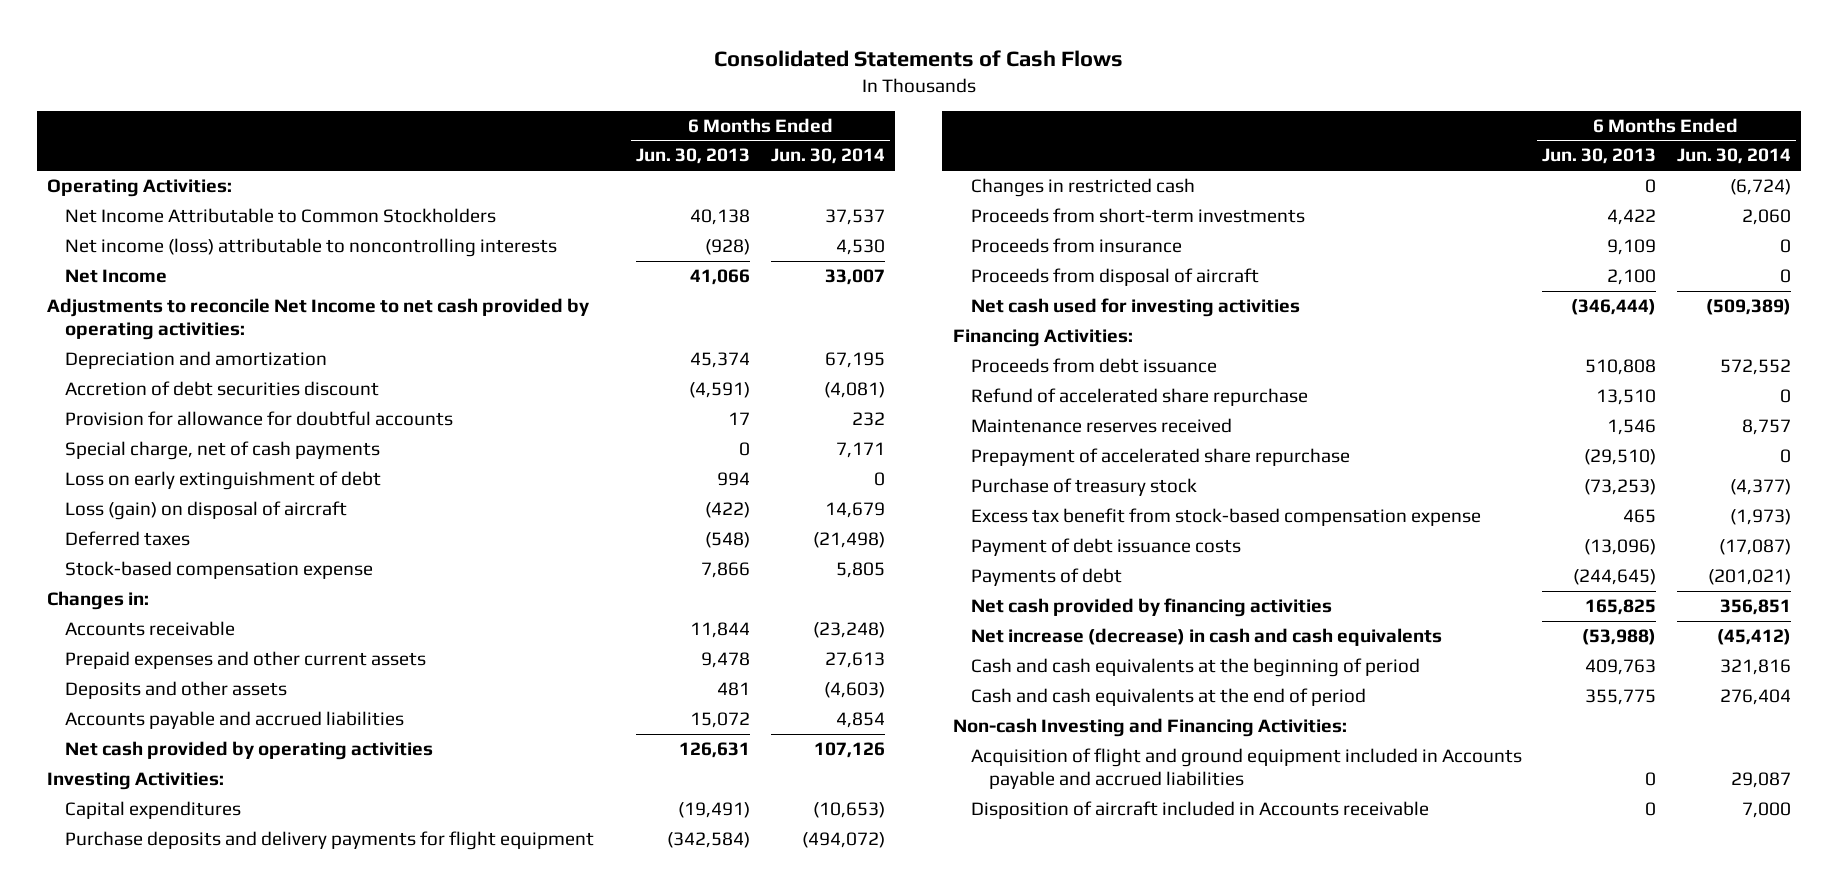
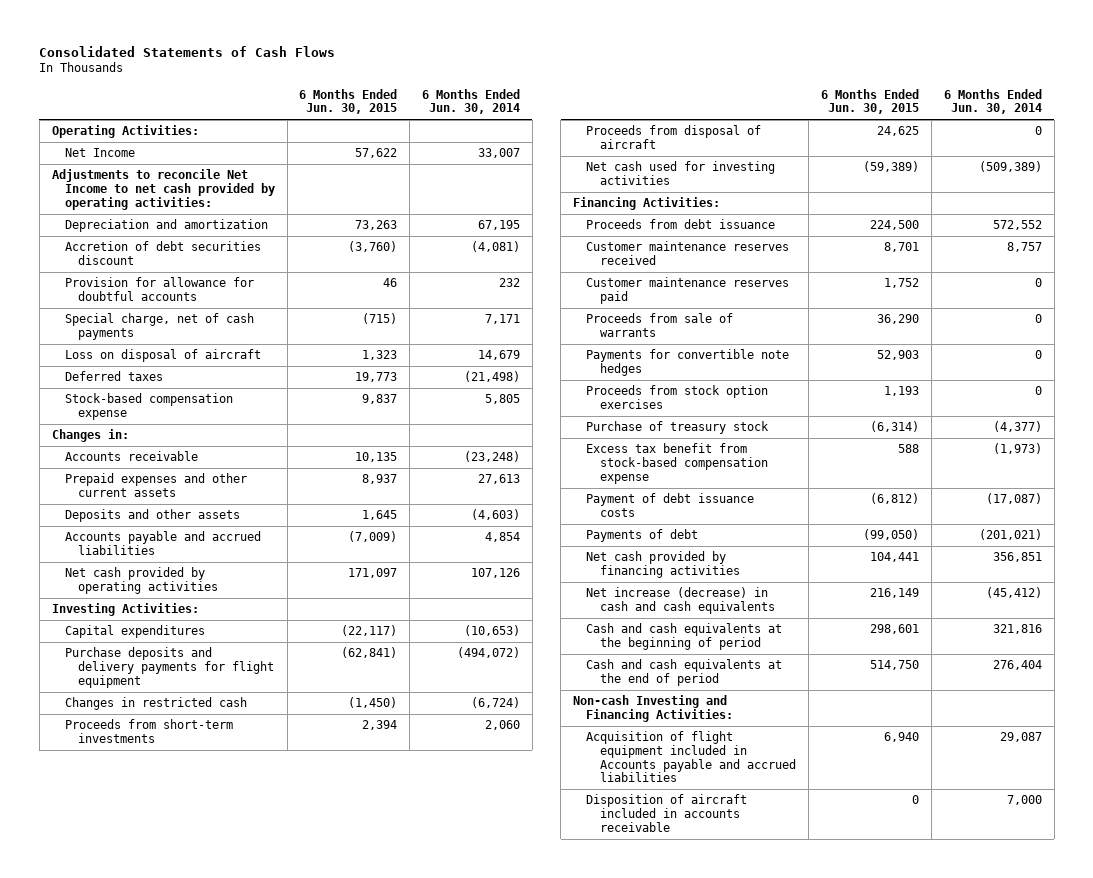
- | 6 Months Ended Jun. 30, 2013 | 6 Months Ended Jun. 30, 2014
+ | 6 Months Ended Jun. 30, 2015 | 6 Months Ended Jun. 30, 2014
- Net Income Attributable to Common Stockholders | 40,138 | 37,537
- Net income (loss) attributable to noncontrolling interests | (928) | 4,530
- Loss on early extinguishment of debt | 994 | 0
- Loss (gain) on disposal of aircraft | (422) | 14,679
+ Loss on disposal of aircraft | 1,323 | 14,679
- Proceeds from insurance | 9,109 | 0
- Refund of accelerated share repurchase | 13,510 | 0
- Maintenance reserves received | 1,546 | 8,757
- Prepayment of accelerated share repurchase | (29,510) | 0
+ Customer maintenance reserves received | 8,701 | 8,757
+ Customer maintenance reserves paid | 1,752 | 0
+ Proceeds from sale of warrants | 36,290 | 0
+ Payments for convertible note hedges | 52,903 | 0
+ Proceeds from stock option exercises | 1,193 | 0
- Acquisition of flight and ground equipment included in Accounts payable and accrued liabilities | 0 | 29,087
- Disposition of aircraft included in Accounts receivable | 0 | 7,000
+ Acquisition of flight equipment included in Accounts payable and accrued liabilities | 6,940 | 29,087
+ Disposition of aircraft included in accounts receivable | 0 | 7,000

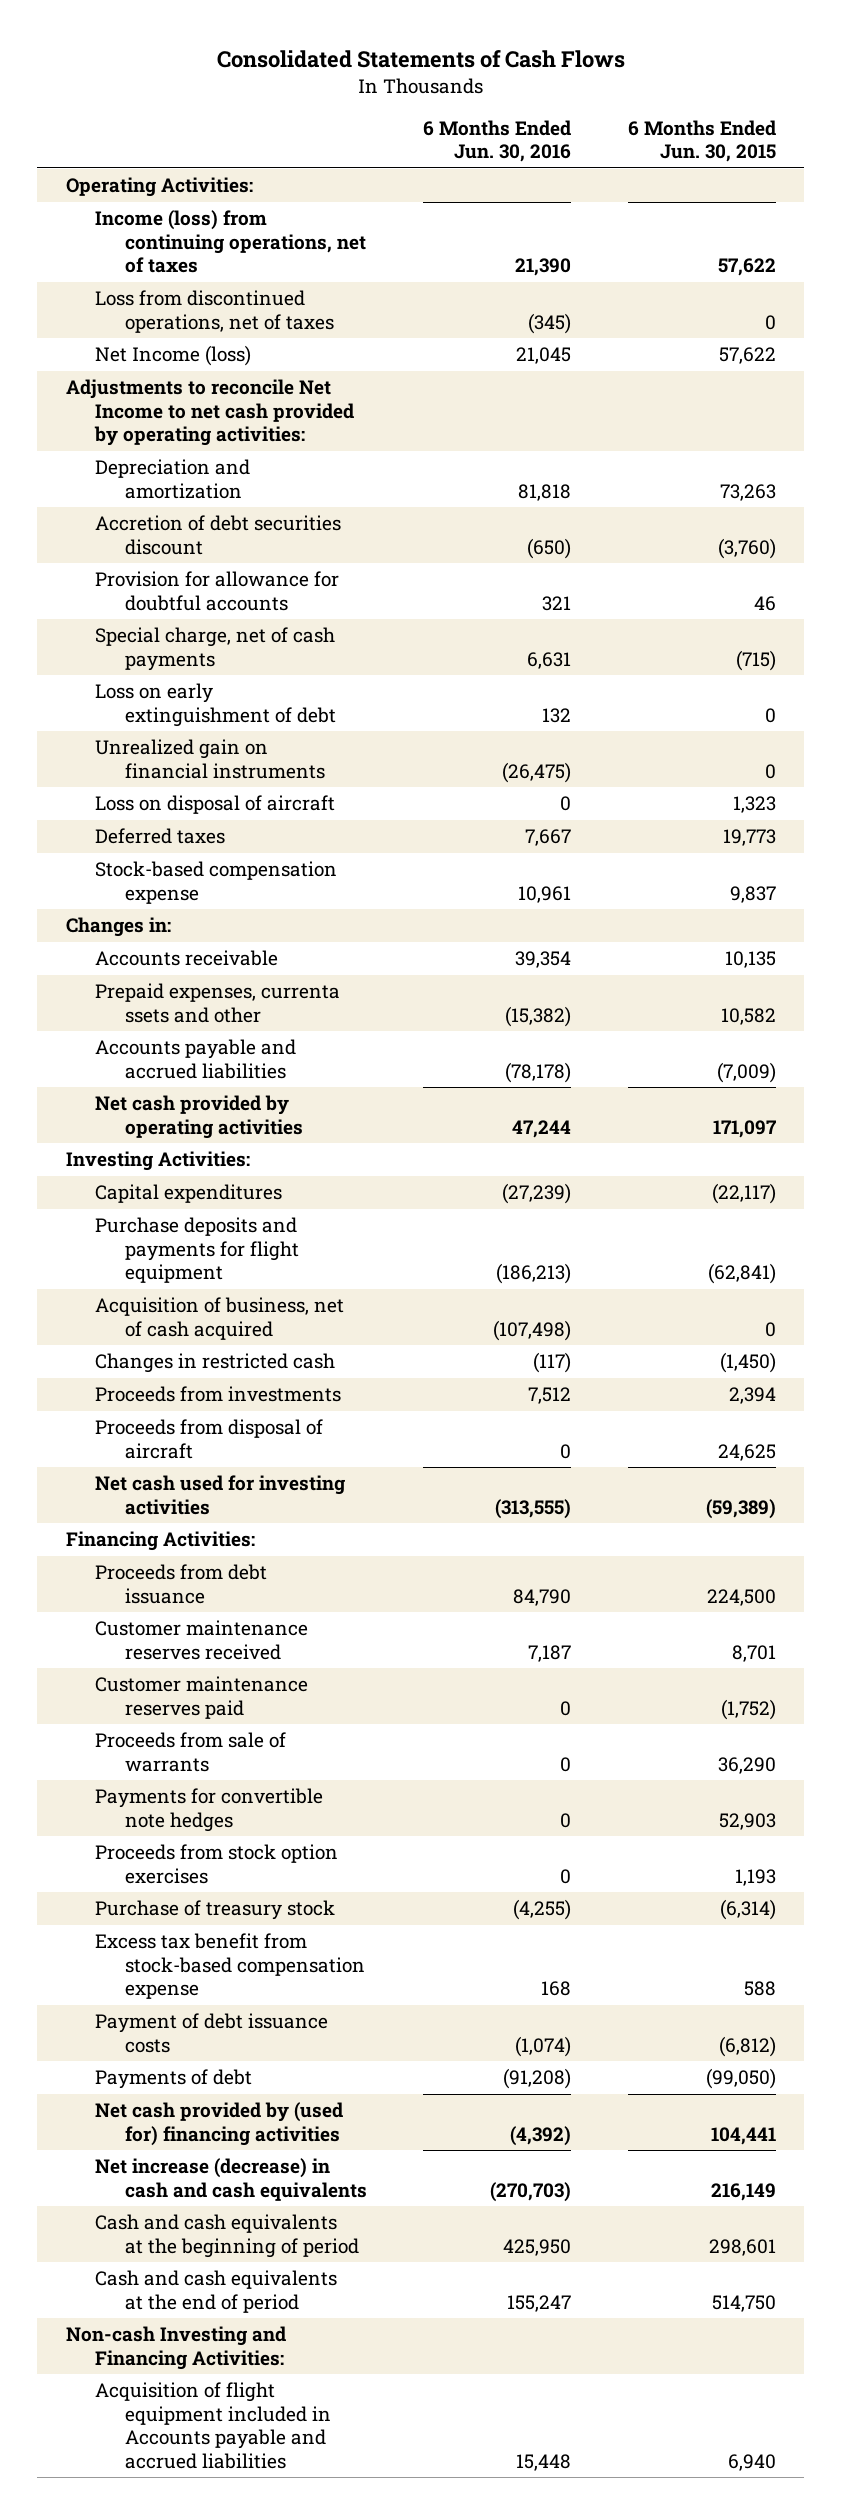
- | 6 Months Ended Jun. 30, 2015 | 6 Months Ended Jun. 30, 2014
+ | 6 Months Ended Jun. 30, 2016 | 6 Months Ended Jun. 30, 2015
- Net Income | 57,622 | 33,007
+ Income (loss) from continuing operations, net of taxes | 21,390 | 57,622
+ Loss from discontinued operations, net of taxes | (345) | 0
+ Net Income (loss) | 21,045 | 57,622
+ Loss on early extinguishment of debt | 132 | 0
+ Unrealized gain on financial instruments | (26,475) | 0
- Prepaid expenses and other current assets | 8,937 | 27,613
- Deposits and other assets | 1,645 | (4,603)
+ Prepaid expenses, currenta ssets and other | (15,382) | 10,582
- Purchase deposits and delivery payments for flight equipment | (62,841) | (494,072)
+ Purchase deposits and payments for flight equipment | (186,213) | (62,841)
+ Acquisition of business, net of cash acquired | (107,498) | 0
- Proceeds from short-term investments | 2,394 | 2,060
+ Proceeds from investments | 7,512 | 2,394
- Customer maintenance reserves paid | 1,752 | 0
+ Customer maintenance reserves paid | 0 | (1,752)
- Net cash provided by financing activities | 104,441 | 356,851
+ Net cash provided by (used for) financing activities | (4,392) | 104,441
- Disposition of aircraft included in accounts receivable | 0 | 7,000

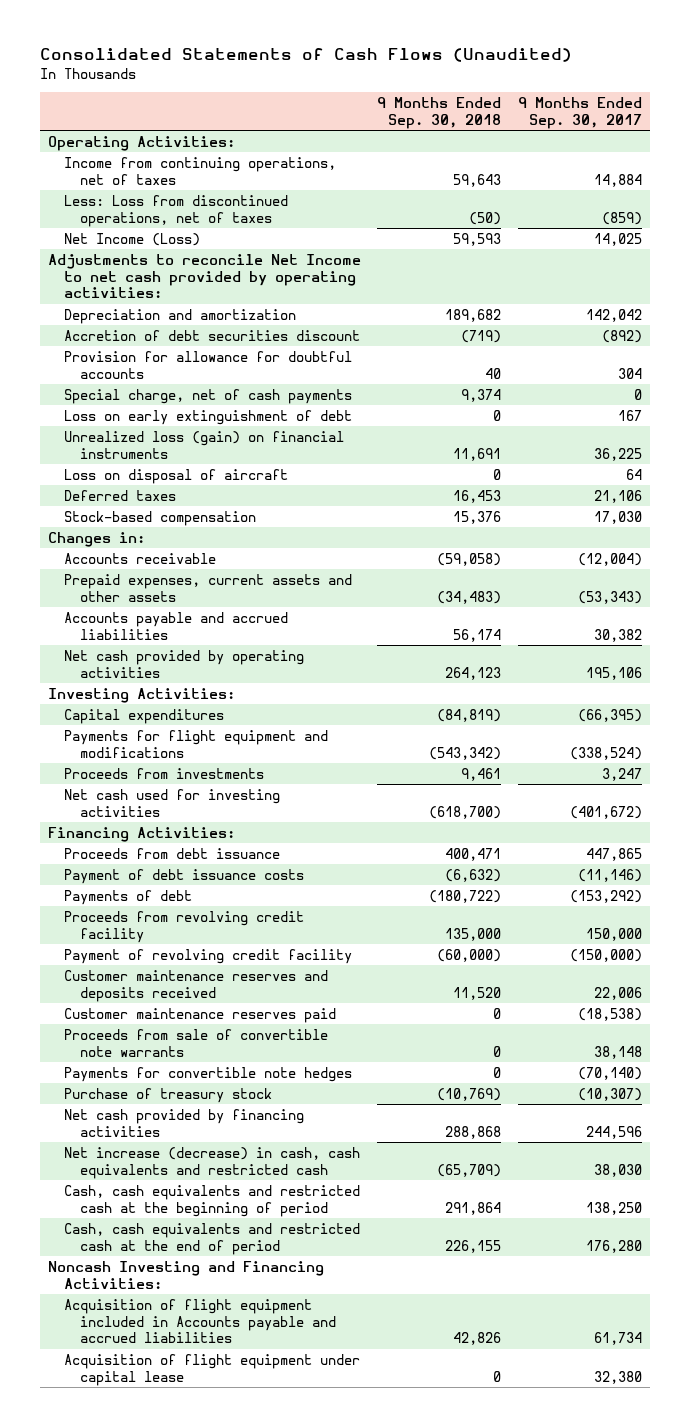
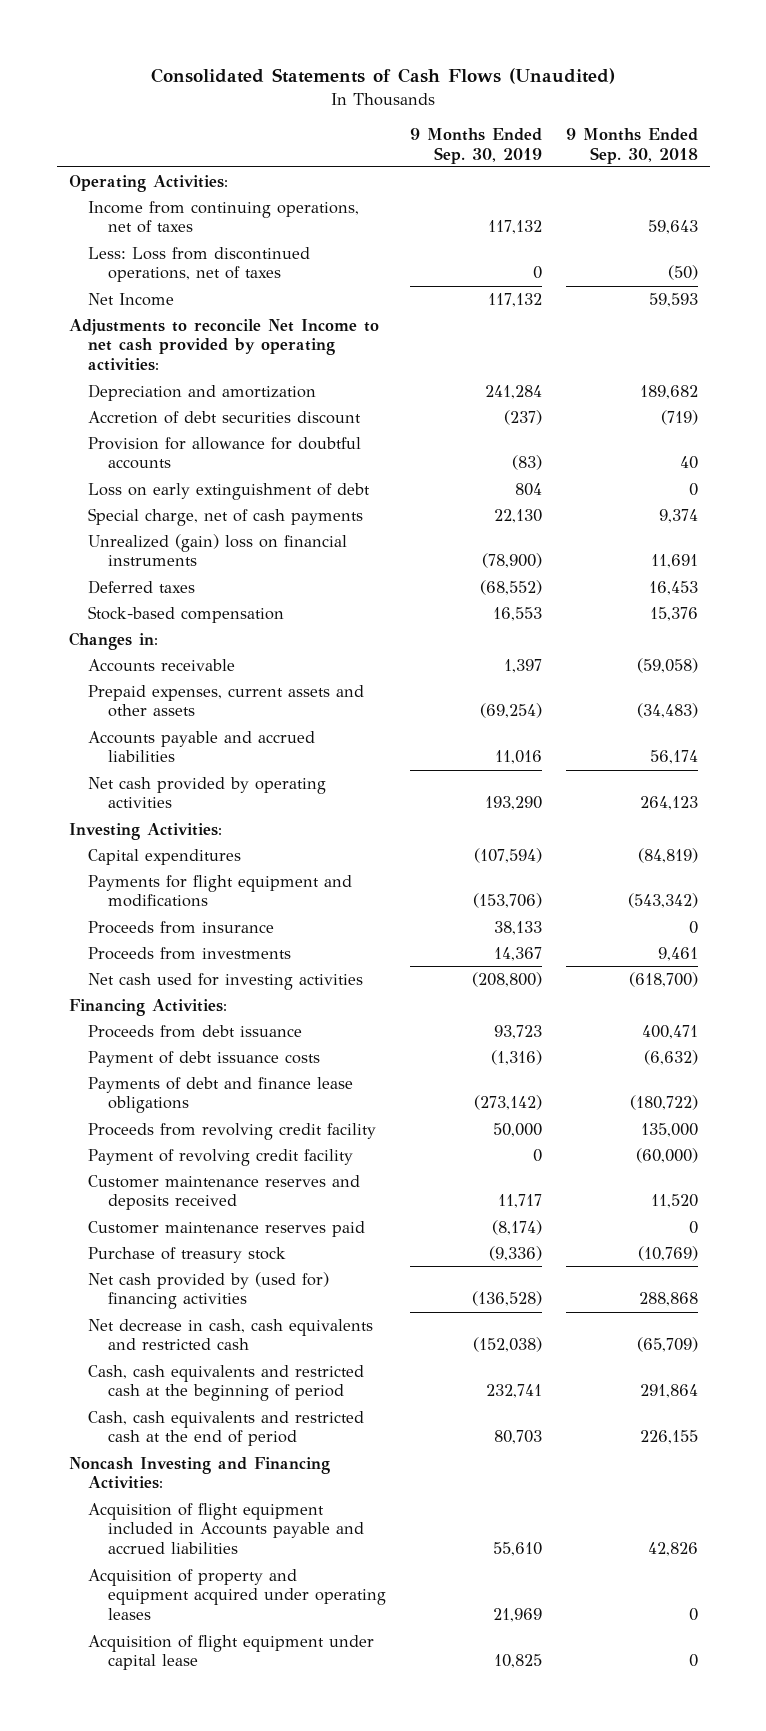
- | 9 Months Ended Sep. 30, 2018 | 9 Months Ended Sep. 30, 2017
+ | 9 Months Ended Sep. 30, 2019 | 9 Months Ended Sep. 30, 2018
- Net Income (Loss) | 59,593 | 14,025
+ Net Income | 117,132 | 59,593
- Unrealized loss (gain) on financial instruments | 11,691 | 36,225
- Loss on disposal of aircraft | 0 | 64
moved down: Special charge, net of cash payments | 22,130 | 9,374
+ Unrealized (gain) loss on financial instruments | (78,900) | 11,691
+ Proceeds from insurance | 38,133 | 0
- Payments of debt | (180,722) | (153,292)
+ Payments of debt and finance lease obligations | (273,142) | (180,722)
- Proceeds from sale of convertible note warrants | 0 | 38,148
- Payments for convertible note hedges | 0 | (70,140)
- Net cash provided by financing activities | 288,868 | 244,596
- Net increase (decrease) in cash, cash equivalents and restricted cash | (65,709) | 38,030
+ Net cash provided by (used for) financing activities | (136,528) | 288,868
+ Net decrease in cash, cash equivalents and restricted cash | (152,038) | (65,709)
+ Acquisition of property and equipment acquired under operating leases | 21,969 | 0

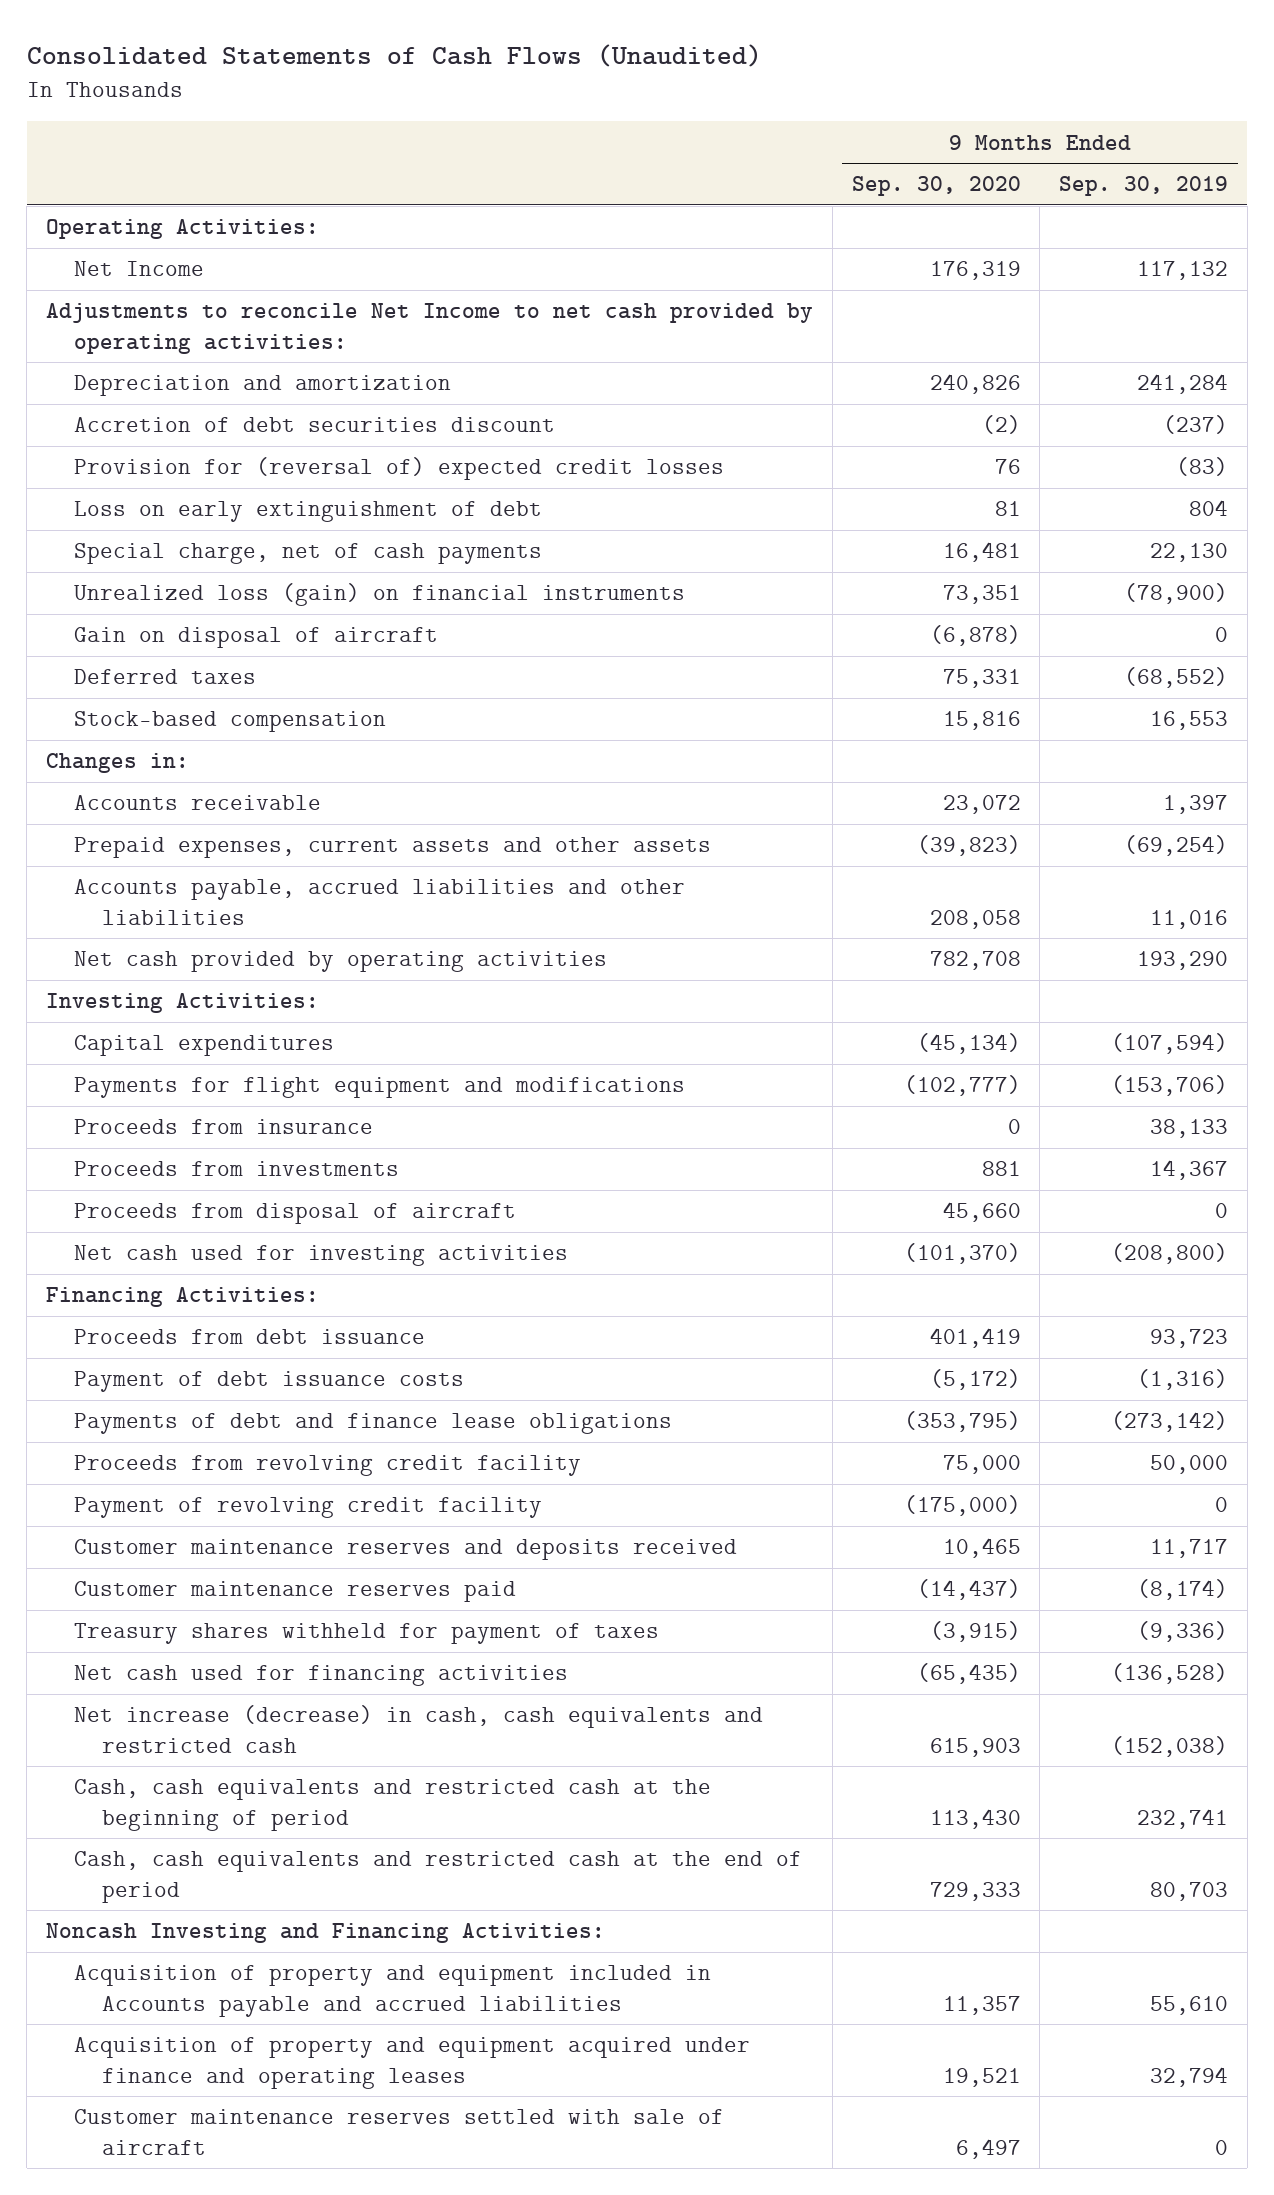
- | 9 Months Ended Sep. 30, 2019 | 9 Months Ended Sep. 30, 2018
+ | 9 Months Ended Sep. 30, 2020 | 9 Months Ended Sep. 30, 2019
- Income from continuing operations, net of taxes | 117,132 | 59,643
- Less: Loss from discontinued operations, net of taxes | 0 | (50)
- Provision for allowance for doubtful accounts | (83) | 40
+ Provision for (reversal of) expected credit losses | 76 | (83)
- Unrealized (gain) loss on financial instruments | (78,900) | 11,691
+ Unrealized loss (gain) on financial instruments | 73,351 | (78,900)
+ Gain on disposal of aircraft | (6,878) | 0
- Accounts payable and accrued liabilities | 11,016 | 56,174
+ Accounts payable, accrued liabilities and other liabilities | 208,058 | 11,016
+ Proceeds from disposal of aircraft | 45,660 | 0
- Purchase of treasury stock | (9,336) | (10,769)
- Net cash provided by (used for) financing activities | (136,528) | 288,868
- Net decrease in cash, cash equivalents and restricted cash | (152,038) | (65,709)
+ Treasury shares withheld for payment of taxes | (3,915) | (9,336)
+ Net cash used for financing activities | (65,435) | (136,528)
+ Net increase (decrease) in cash, cash equivalents and restricted cash | 615,903 | (152,038)
- Acquisition of flight equipment included in Accounts payable and accrued liabilities | 55,610 | 42,826
- Acquisition of property and equipment acquired under operating leases | 21,969 | 0
- Acquisition of flight equipment under capital lease | 10,825 | 0
+ Acquisition of property and equipment included in Accounts payable and accrued liabilities | 11,357 | 55,610
+ Acquisition of property and equipment acquired under finance and operating leases | 19,521 | 32,794
+ Customer maintenance reserves settled with sale of aircraft | 6,497 | 0

